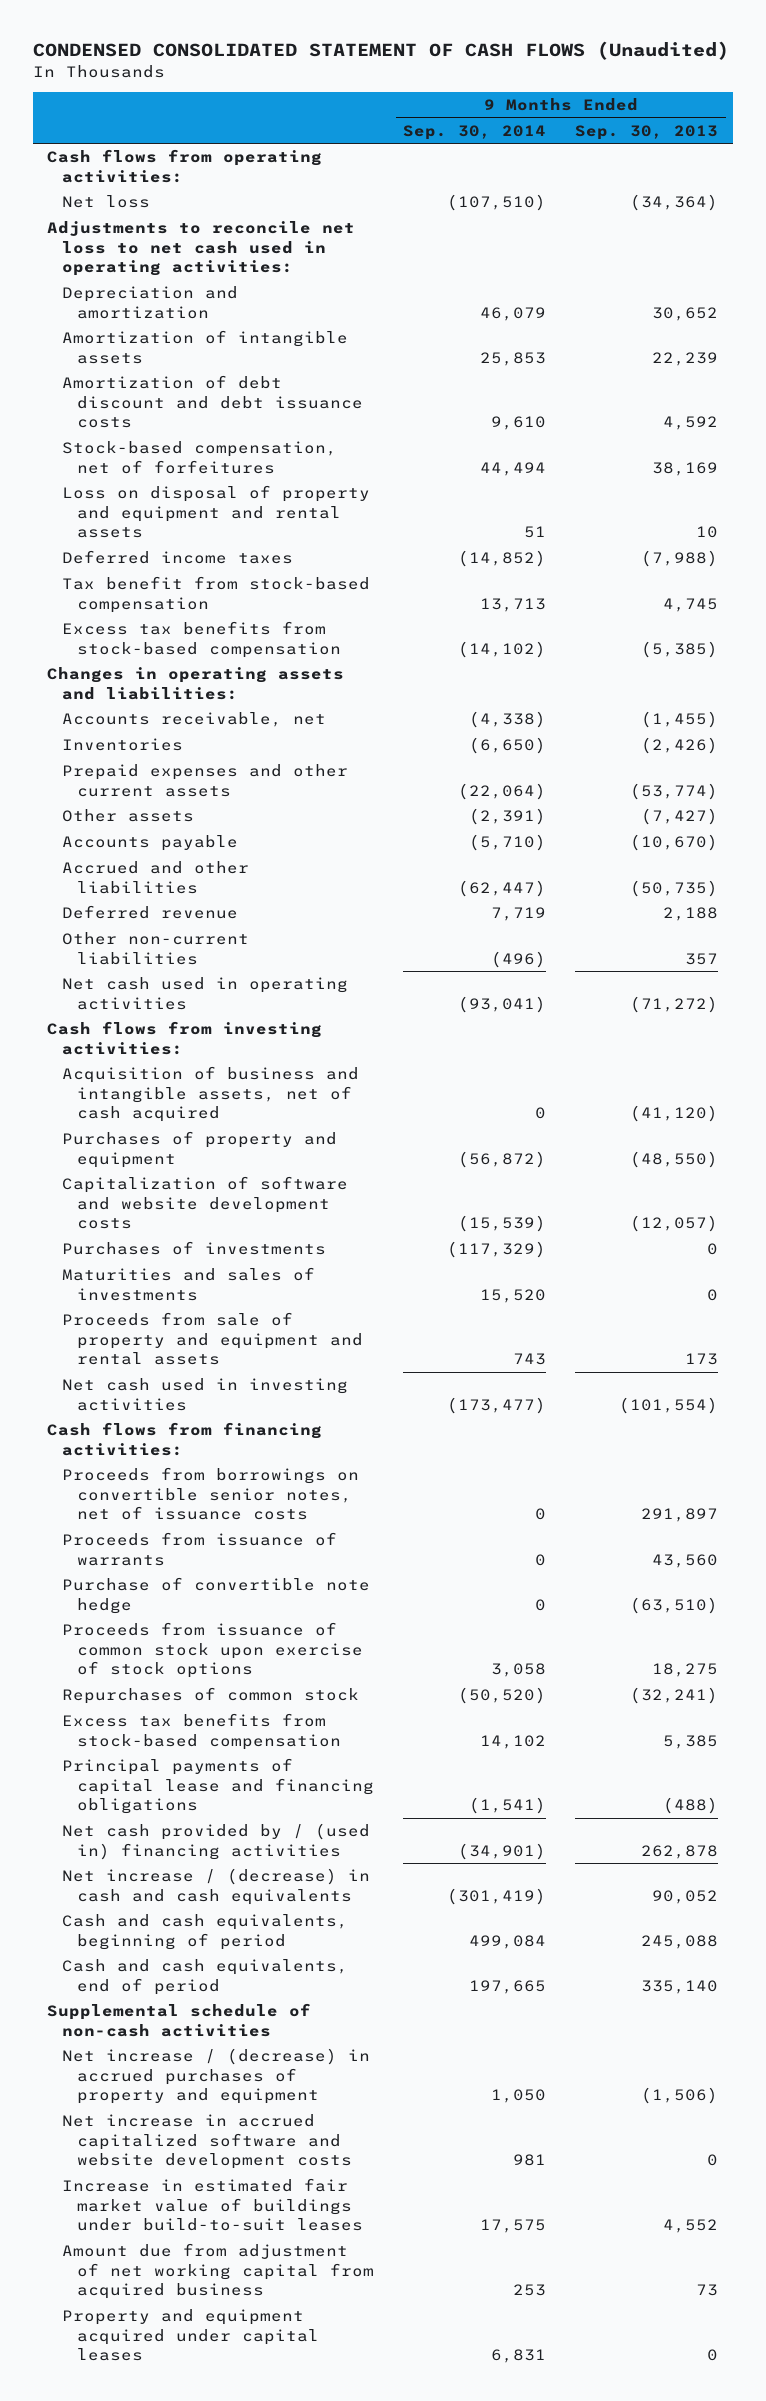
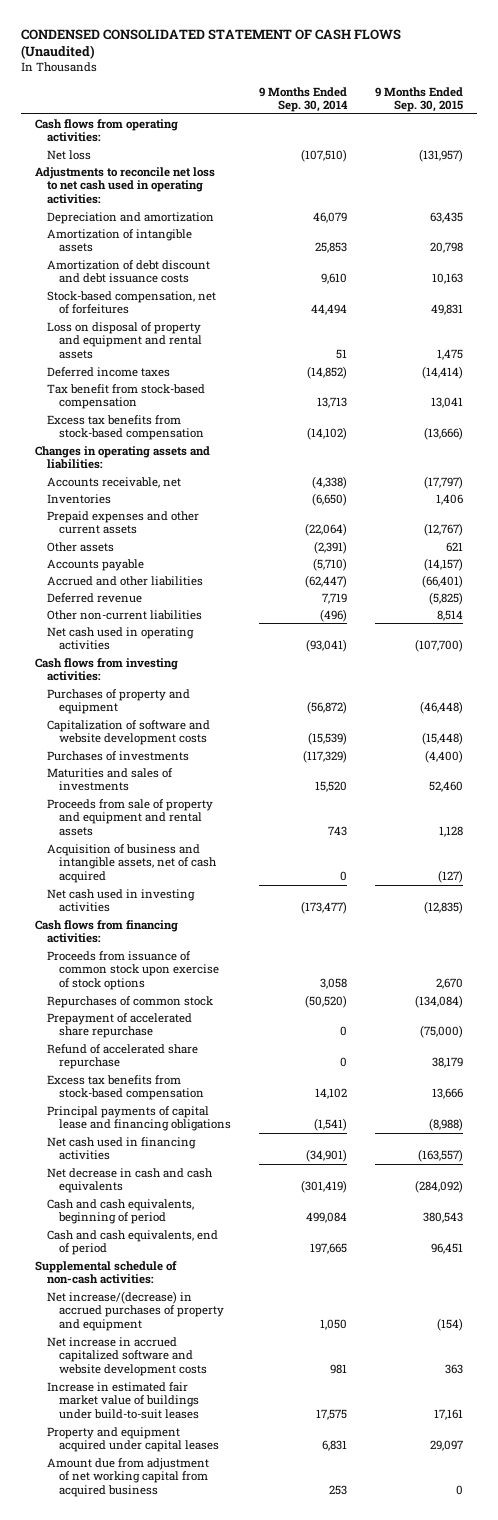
- | 9 Months Ended Sep. 30, 2014 | 9 Months Ended Sep. 30, 2013
+ | 9 Months Ended Sep. 30, 2014 | 9 Months Ended Sep. 30, 2015
moved down: Acquisition of business and intangible assets, net of cash acquired | 0 | (127)
- Proceeds from borrowings on convertible senior notes, net of issuance costs | 0 | 291,897
- Proceeds from issuance of warrants | 0 | 43,560
- Purchase of convertible note hedge | 0 | (63,510)
+ Prepayment of accelerated share repurchase | 0 | (75,000)
+ Refund of accelerated share repurchase | 0 | 38,179
- Net cash provided by / (used in) financing activities | (34,901) | 262,878
- Net increase / (decrease) in cash and cash equivalents | (301,419) | 90,052
+ Net cash used in financing activities | (34,901) | (163,557)
+ Net decrease in cash and cash equivalents | (301,419) | (284,092)
- Supplemental schedule of non-cash activities
- Net increase / (decrease) in accrued purchases of property and equipment | 1,050 | (1,506)
+ Supplemental schedule of non-cash activities:
+ Net increase/(decrease) in accrued purchases of property and equipment | 1,050 | (154)
moved down: Amount due from adjustment of net working capital from acquired business | 253 | 0

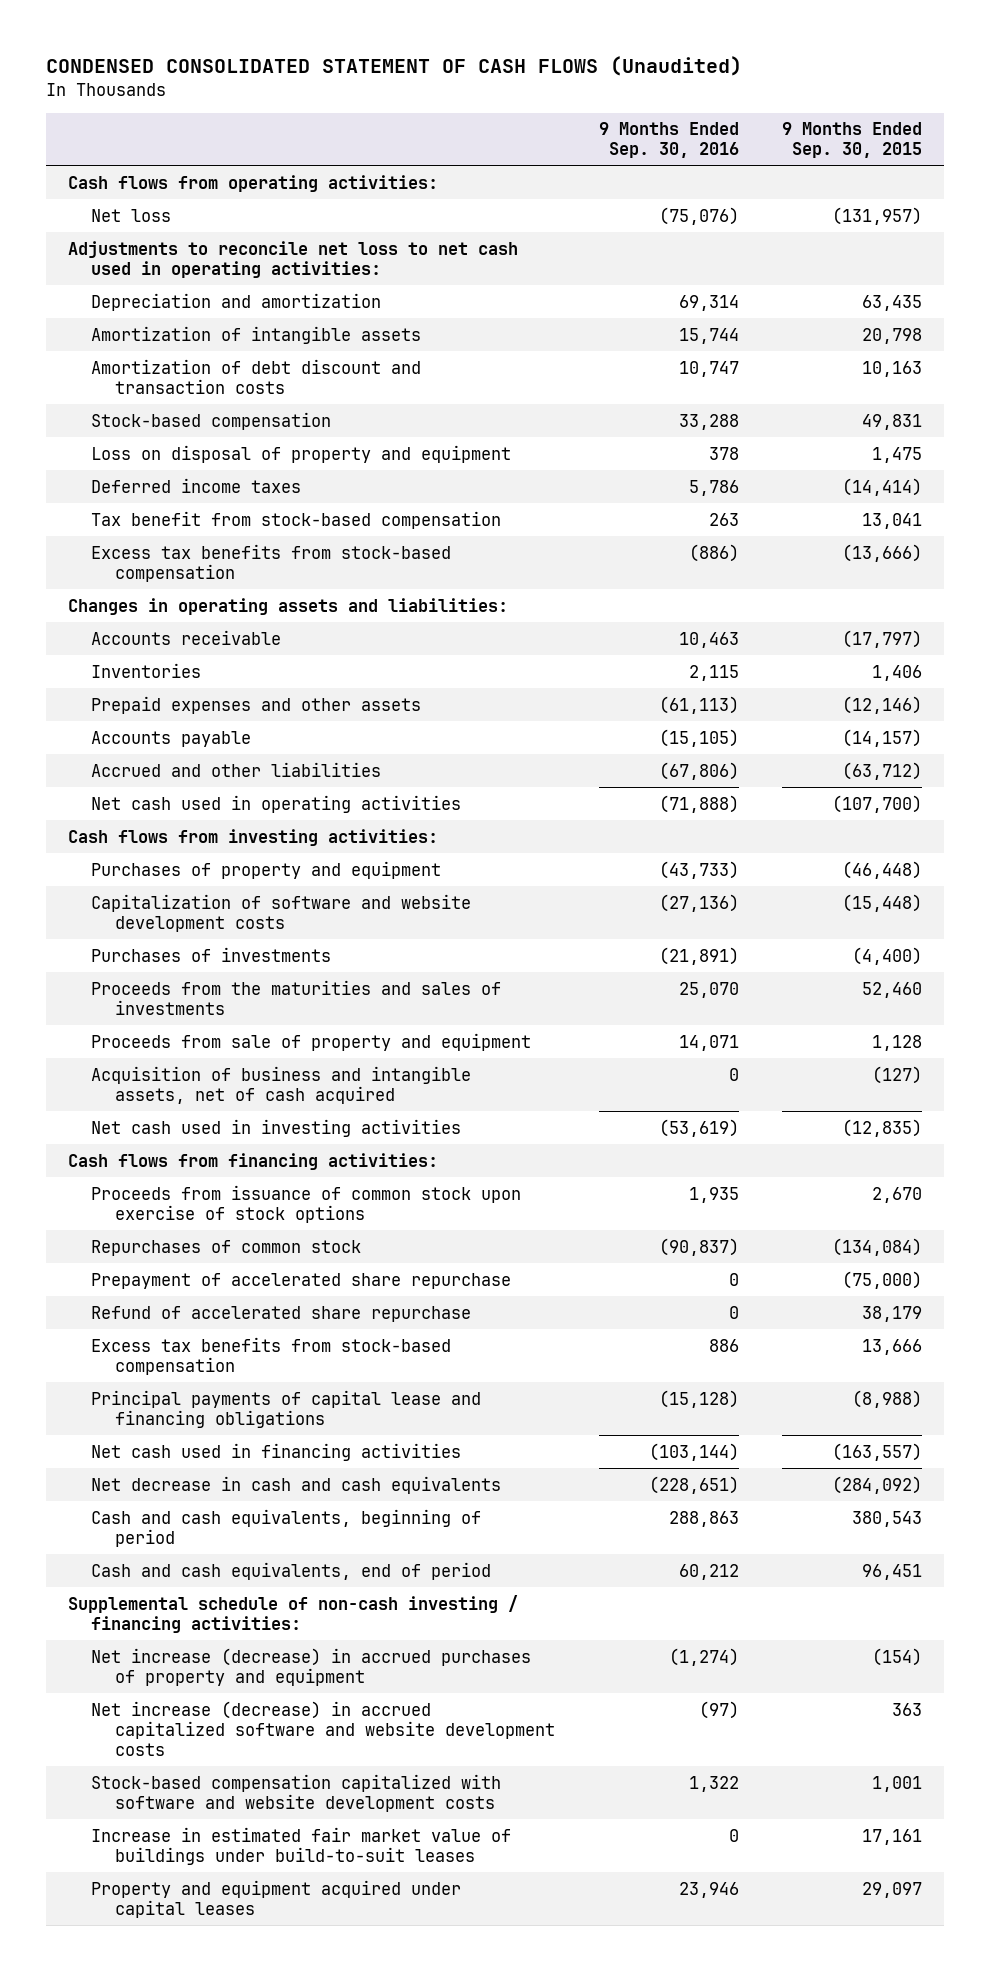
- | 9 Months Ended Sep. 30, 2014 | 9 Months Ended Sep. 30, 2015
+ | 9 Months Ended Sep. 30, 2016 | 9 Months Ended Sep. 30, 2015
- Amortization of debt discount and debt issuance costs | 9,610 | 10,163
- Stock-based compensation, net of forfeitures | 44,494 | 49,831
- Loss on disposal of property and equipment and rental assets | 51 | 1,475
+ Amortization of debt discount and transaction costs | 10,747 | 10,163
+ Stock-based compensation | 33,288 | 49,831
+ Loss on disposal of property and equipment | 378 | 1,475
- Accounts receivable, net | (4,338) | (17,797)
+ Accounts receivable | 10,463 | (17,797)
- Prepaid expenses and other current assets | (22,064) | (12,767)
- Other assets | (2,391) | 621
+ Prepaid expenses and other assets | (61,113) | (12,146)
- Accrued and other liabilities | (62,447) | (66,401)
- Deferred revenue | 7,719 | (5,825)
- Other non-current liabilities | (496) | 8,514
+ Accrued and other liabilities | (67,806) | (63,712)
- Maturities and sales of investments | 15,520 | 52,460
- Proceeds from sale of property and equipment and rental assets | 743 | 1,128
+ Proceeds from the maturities and sales of investments | 25,070 | 52,460
+ Proceeds from sale of property and equipment | 14,071 | 1,128
- Supplemental schedule of non-cash activities:
- Net increase/(decrease) in accrued purchases of property and equipment | 1,050 | (154)
- Net increase in accrued capitalized software and website development costs | 981 | 363
+ Supplemental schedule of non-cash investing / financing activities:
+ Net increase (decrease) in accrued purchases of property and equipment | (1,274) | (154)
+ Net increase (decrease) in accrued capitalized software and website development costs | (97) | 363
+ Stock-based compensation capitalized with software and website development costs | 1,322 | 1,001
- Amount due from adjustment of net working capital from acquired business | 253 | 0

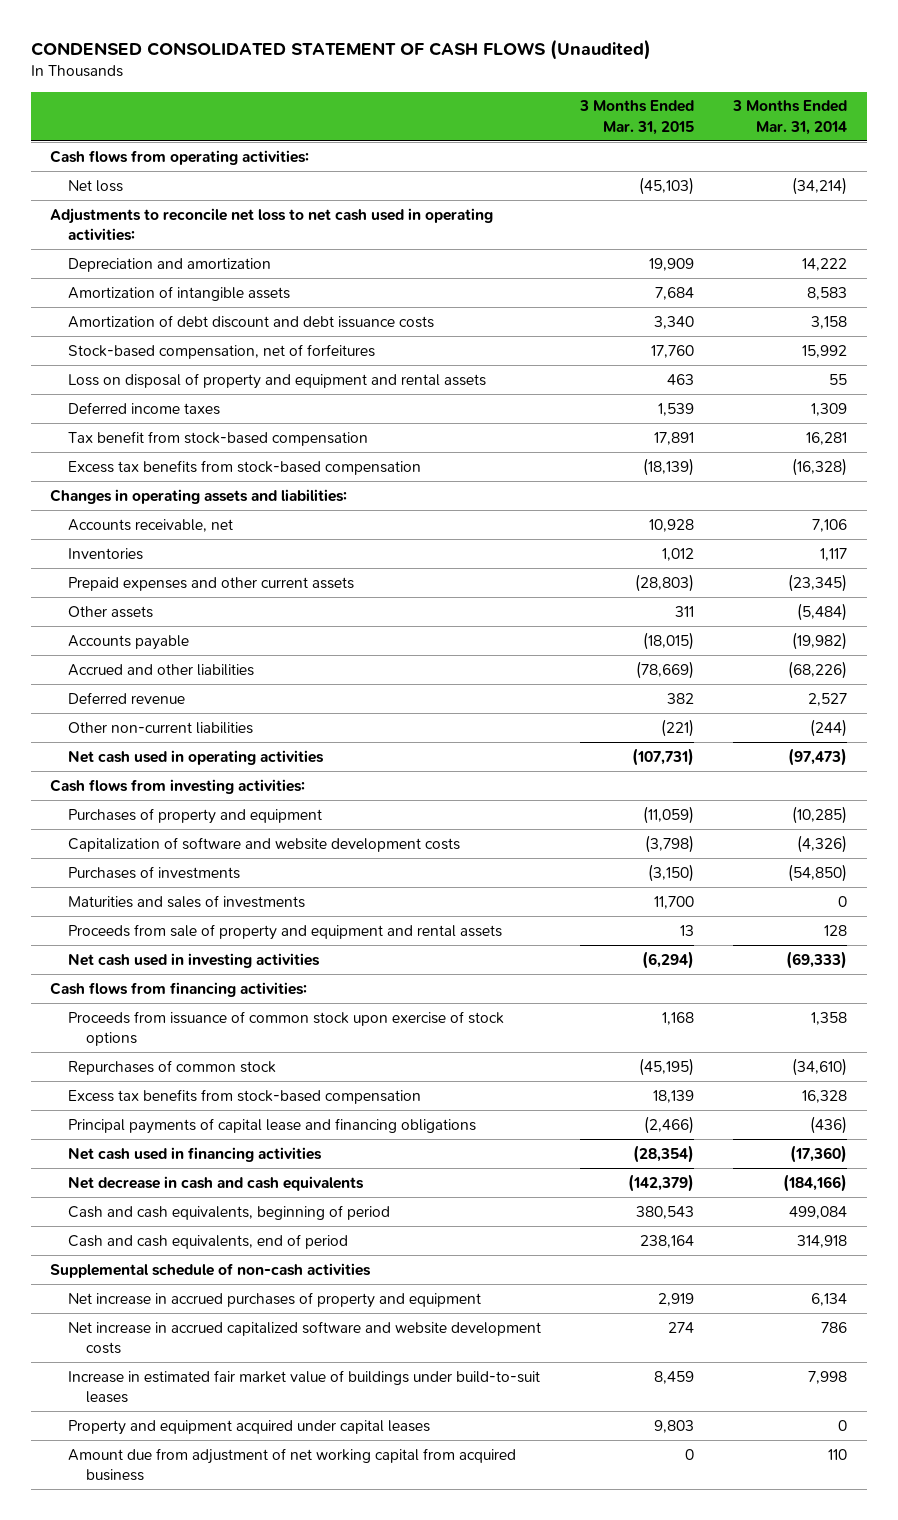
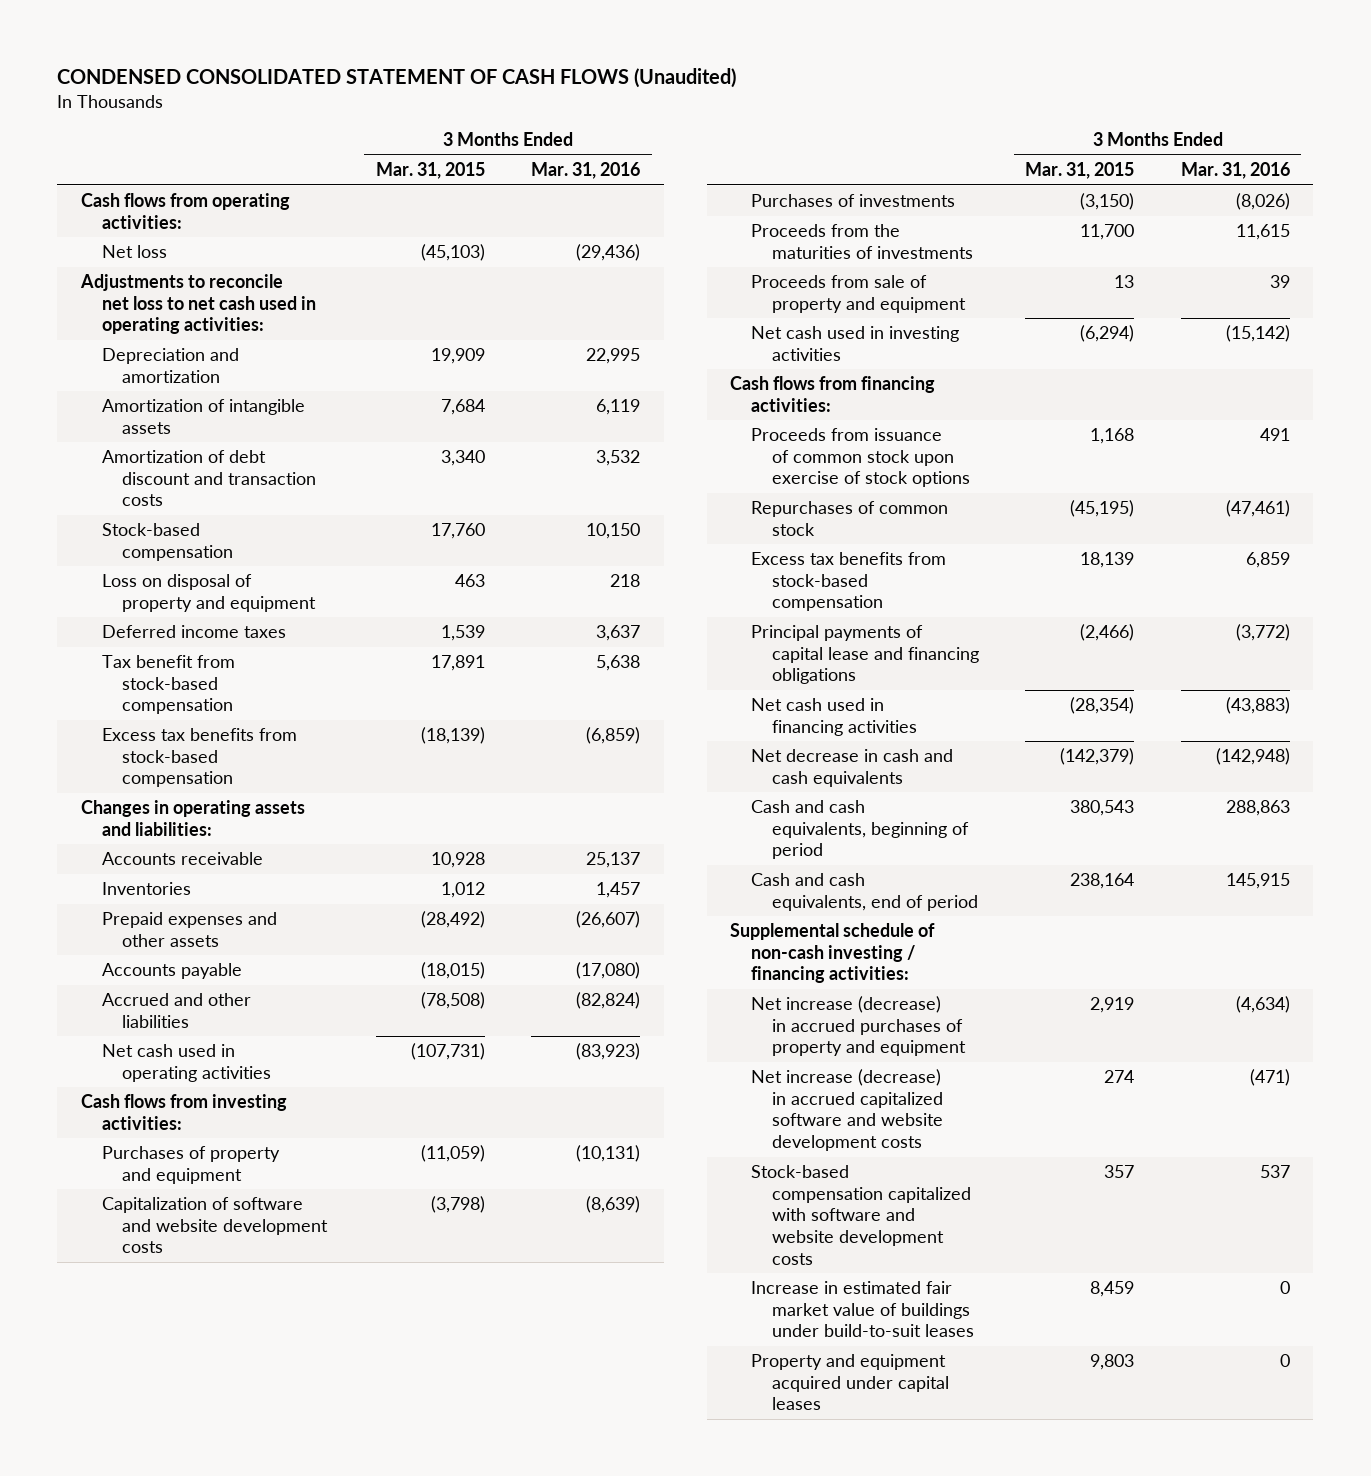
- | 3 Months Ended Mar. 31, 2015 | 3 Months Ended Mar. 31, 2014
+ | 3 Months Ended Mar. 31, 2015 | 3 Months Ended Mar. 31, 2016
- Amortization of debt discount and debt issuance costs | 3,340 | 3,158
- Stock-based compensation, net of forfeitures | 17,760 | 15,992
- Loss on disposal of property and equipment and rental assets | 463 | 55
+ Amortization of debt discount and transaction costs | 3,340 | 3,532
+ Stock-based compensation | 17,760 | 10,150
+ Loss on disposal of property and equipment | 463 | 218
- Accounts receivable, net | 10,928 | 7,106
+ Accounts receivable | 10,928 | 25,137
- Prepaid expenses and other current assets | (28,803) | (23,345)
- Other assets | 311 | (5,484)
+ Prepaid expenses and other assets | (28,492) | (26,607)
- Accrued and other liabilities | (78,669) | (68,226)
- Deferred revenue | 382 | 2,527
- Other non-current liabilities | (221) | (244)
+ Accrued and other liabilities | (78,508) | (82,824)
- Maturities and sales of investments | 11,700 | 0
- Proceeds from sale of property and equipment and rental assets | 13 | 128
+ Proceeds from the maturities of investments | 11,700 | 11,615
+ Proceeds from sale of property and equipment | 13 | 39
- Supplemental schedule of non-cash activities
- Net increase in accrued purchases of property and equipment | 2,919 | 6,134
- Net increase in accrued capitalized software and website development costs | 274 | 786
+ Supplemental schedule of non-cash investing / financing activities:
+ Net increase (decrease) in accrued purchases of property and equipment | 2,919 | (4,634)
+ Net increase (decrease) in accrued capitalized software and website development costs | 274 | (471)
+ Stock-based compensation capitalized with software and website development costs | 357 | 537
- Amount due from adjustment of net working capital from acquired business | 0 | 110

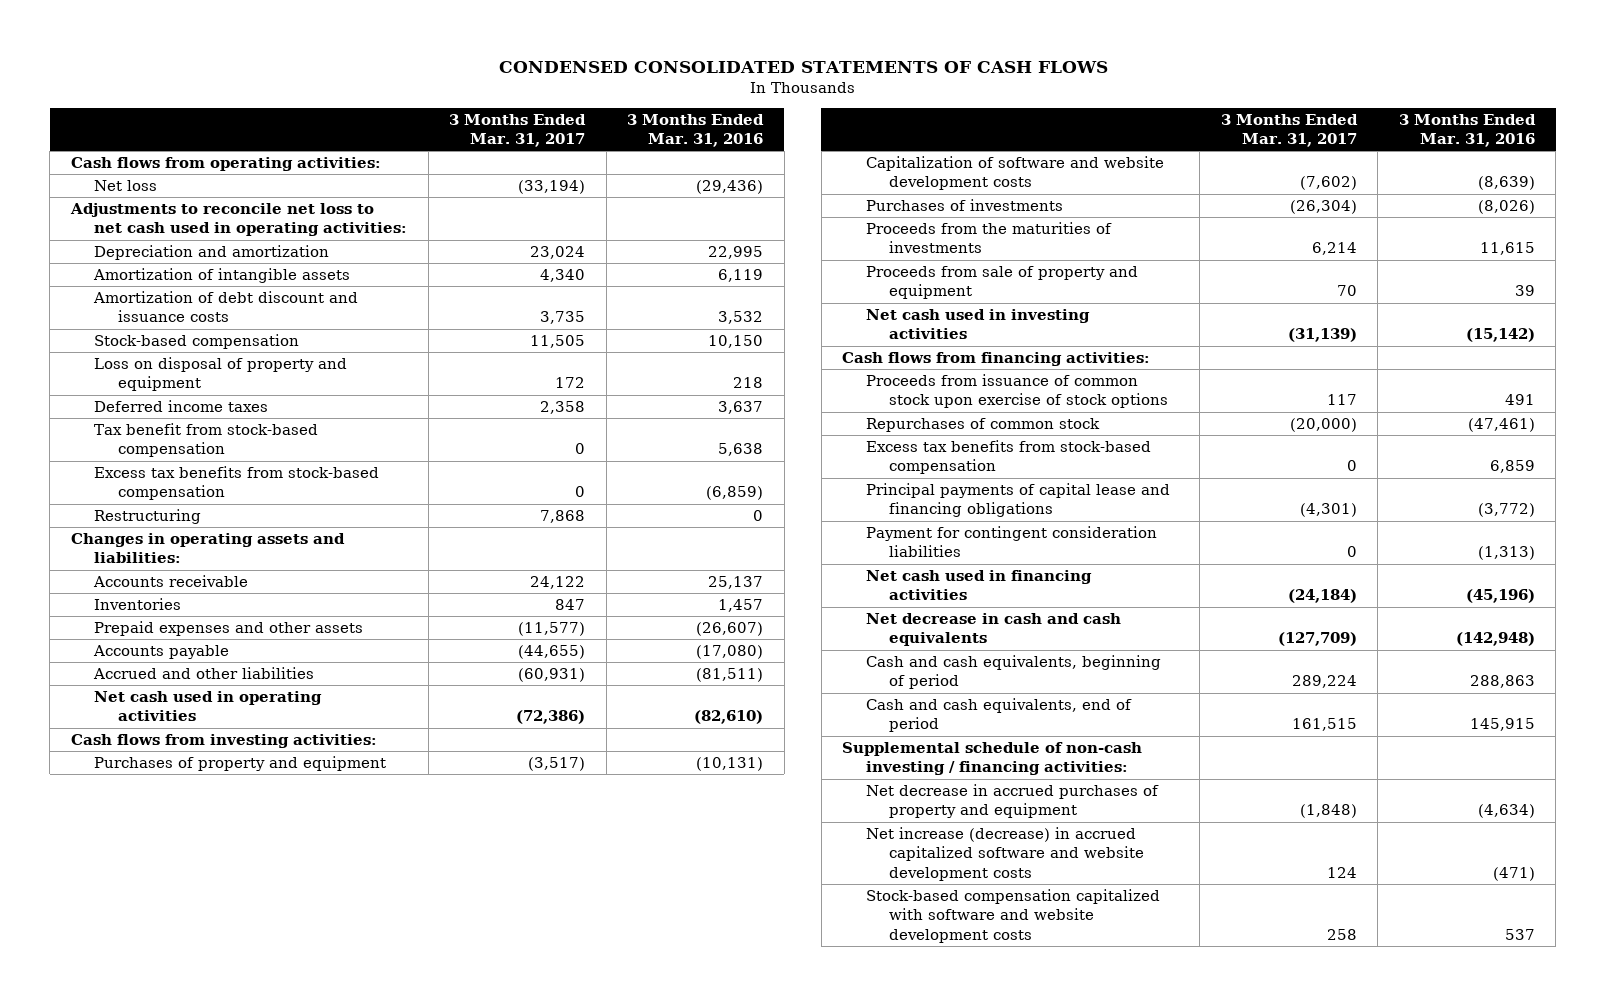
- CONDENSED CONSOLIDATED STATEMENT OF CASH FLOWS (Unaudited)
+ CONDENSED CONSOLIDATED STATEMENTS OF CASH FLOWS
- | 3 Months Ended Mar. 31, 2015 | 3 Months Ended Mar. 31, 2016
+ | 3 Months Ended Mar. 31, 2017 | 3 Months Ended Mar. 31, 2016
- Amortization of debt discount and transaction costs | 3,340 | 3,532
+ Amortization of debt discount and issuance costs | 3,735 | 3,532
+ Restructuring | 7,868 | 0
- Accrued and other liabilities | (78,508) | (82,824)
- Net cash used in operating activities | (107,731) | (83,923)
+ Accrued and other liabilities | (60,931) | (81,511)
+ Net cash used in operating activities | (72,386) | (82,610)
- Net cash used in financing activities | (28,354) | (43,883)
+ Payment for contingent consideration liabilities | 0 | (1,313)
+ Net cash used in financing activities | (24,184) | (45,196)
- Net increase (decrease) in accrued purchases of property and equipment | 2,919 | (4,634)
+ Net decrease in accrued purchases of property and equipment | (1,848) | (4,634)
- Increase in estimated fair market value of buildings under build-to-suit leases | 8,459 | 0
- Property and equipment acquired under capital leases | 9,803 | 0

